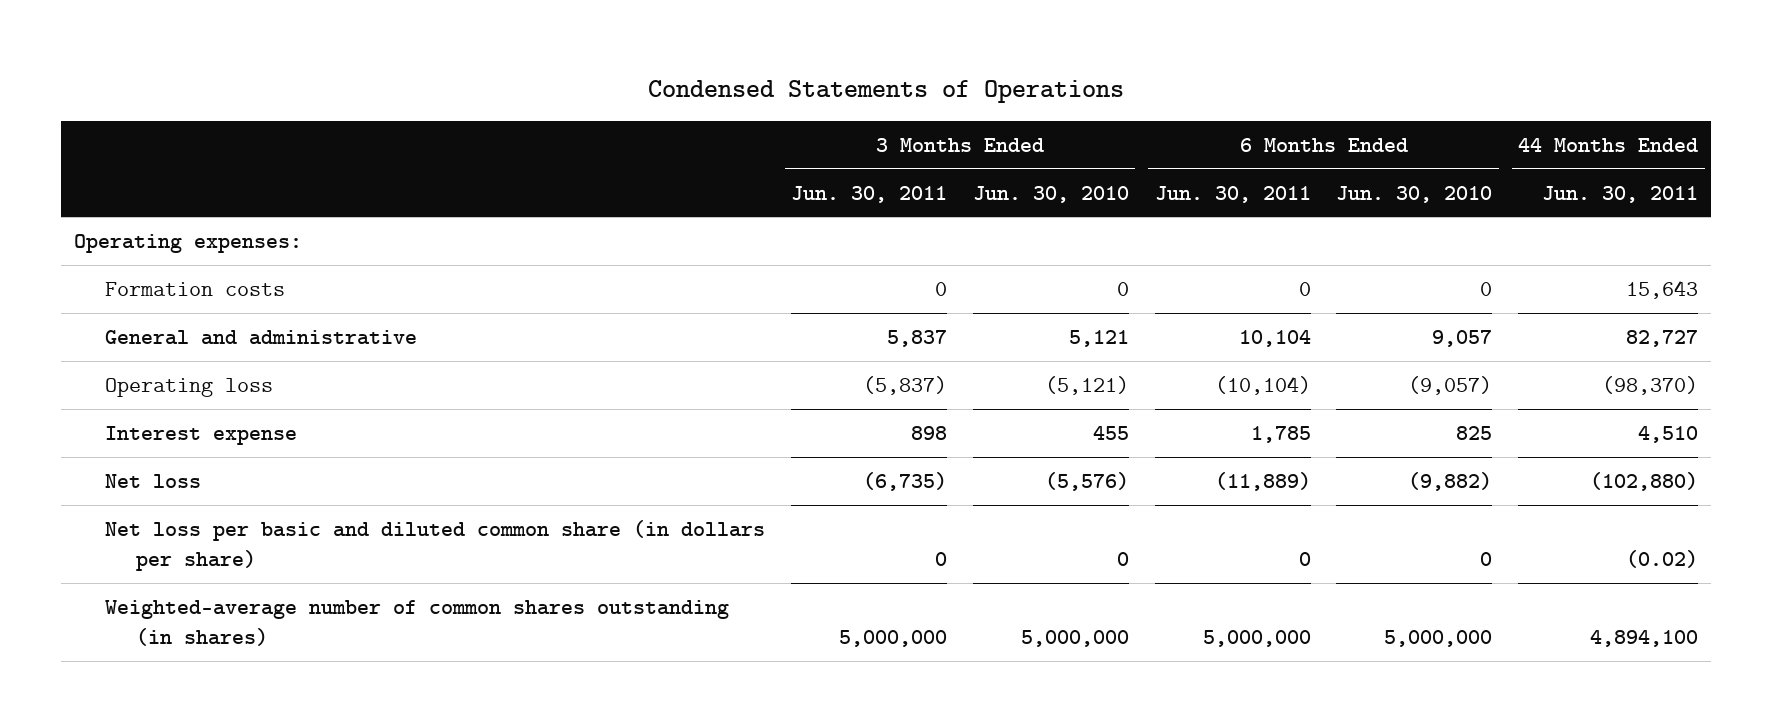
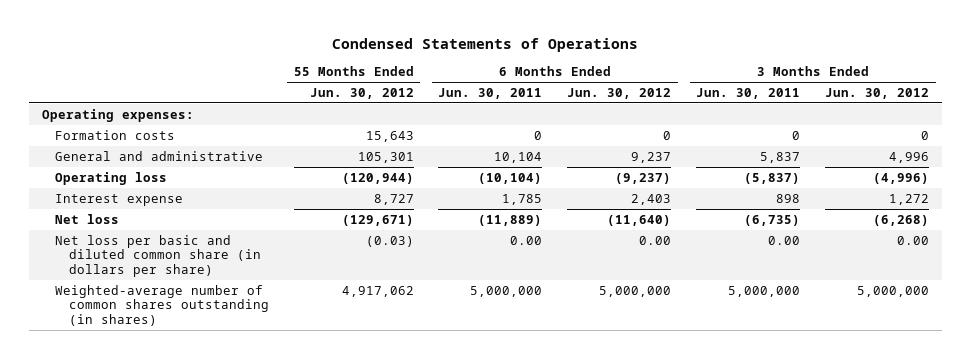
- | 3 Months Ended Jun. 30, 2011 | 3 Months Ended Jun. 30, 2010 | 6 Months Ended Jun. 30, 2011 | 6 Months Ended Jun. 30, 2010 | 44 Months Ended Jun. 30, 2011
+ | 55 Months Ended Jun. 30, 2012 | 6 Months Ended Jun. 30, 2011 | 6 Months Ended Jun. 30, 2012 | 3 Months Ended Jun. 30, 2011 | 3 Months Ended Jun. 30, 2012
- Net loss per basic and diluted common share (in dollars per share) | 0 | 0 | 0 | 0 | (0.02)
+ Net loss per basic and diluted common share (in dollars per share) | (0.03) | 0.00 | 0.00 | 0.00 | 0.00

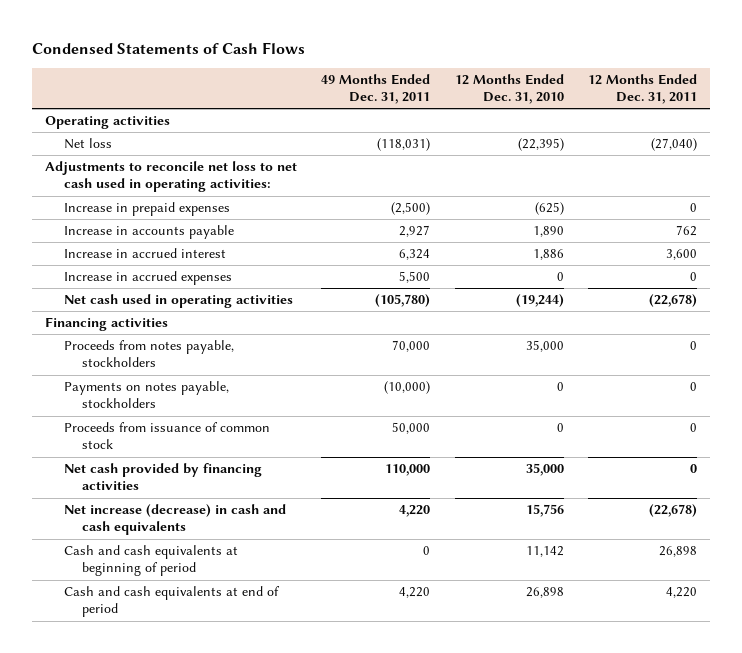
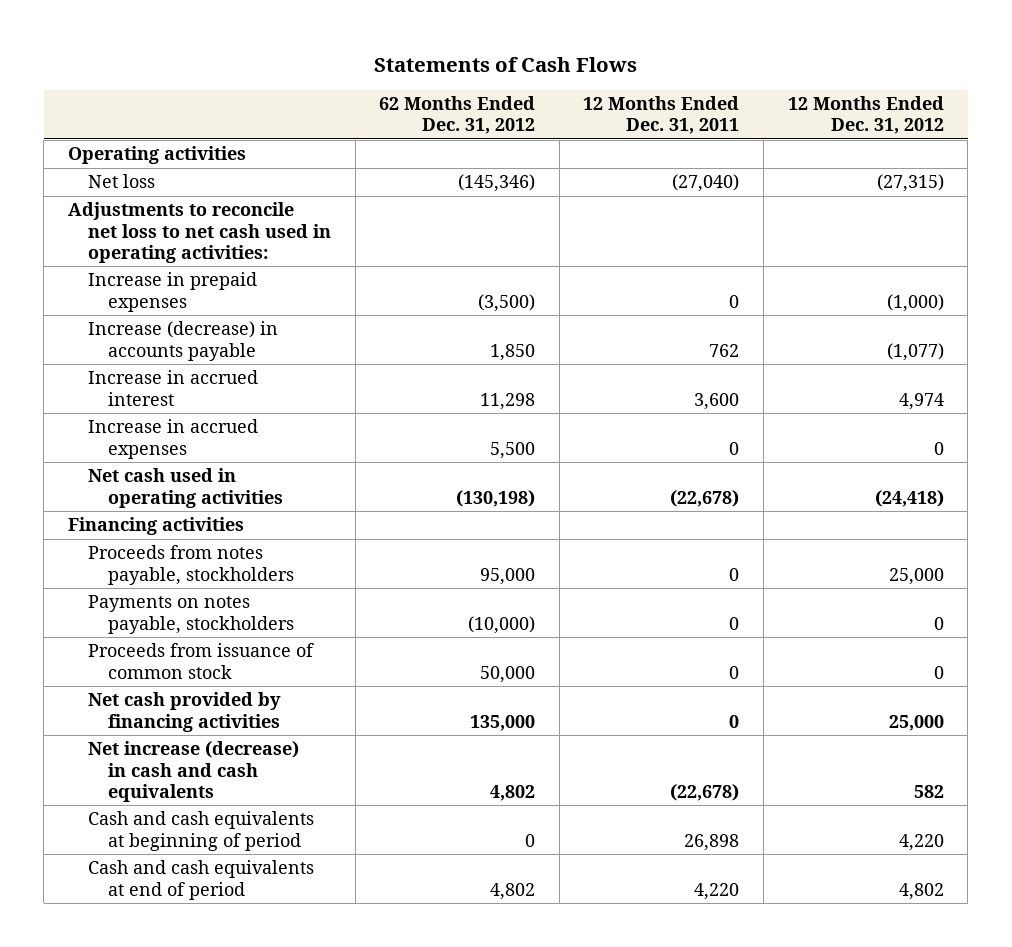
- Condensed Statements of Cash Flows
+ Statements of Cash Flows
- | 49 Months Ended Dec. 31, 2011 | 12 Months Ended Dec. 31, 2010 | 12 Months Ended Dec. 31, 2011
+ | 62 Months Ended Dec. 31, 2012 | 12 Months Ended Dec. 31, 2011 | 12 Months Ended Dec. 31, 2012
- Increase in accounts payable | 2,927 | 1,890 | 762
+ Increase (decrease) in accounts payable | 1,850 | 762 | (1,077)

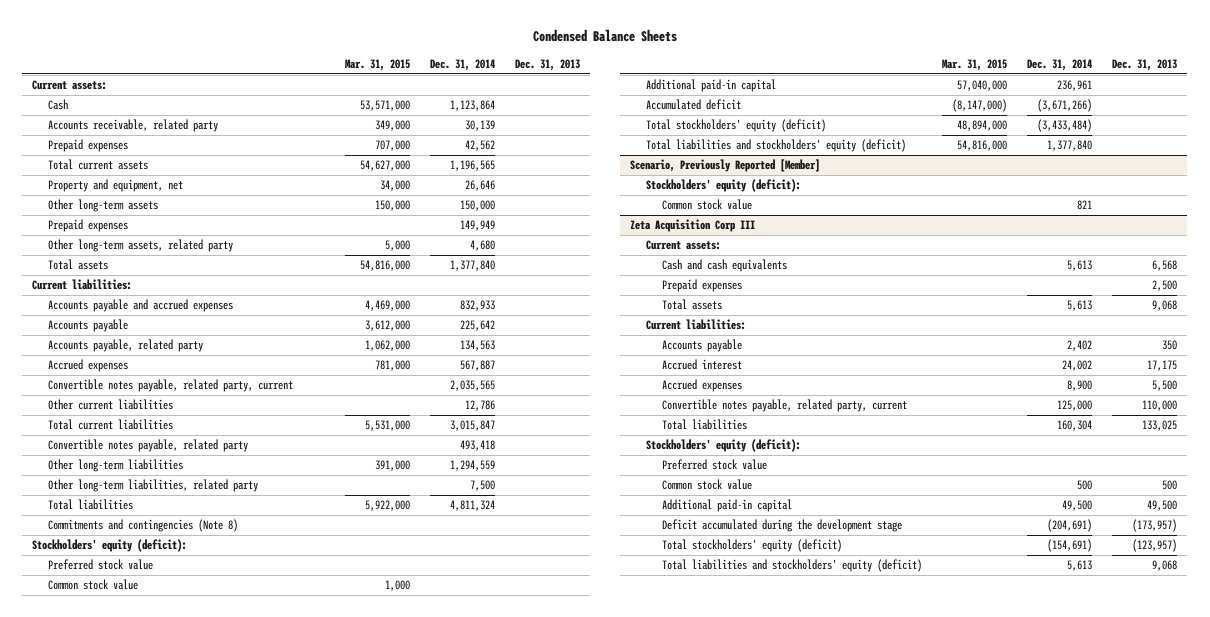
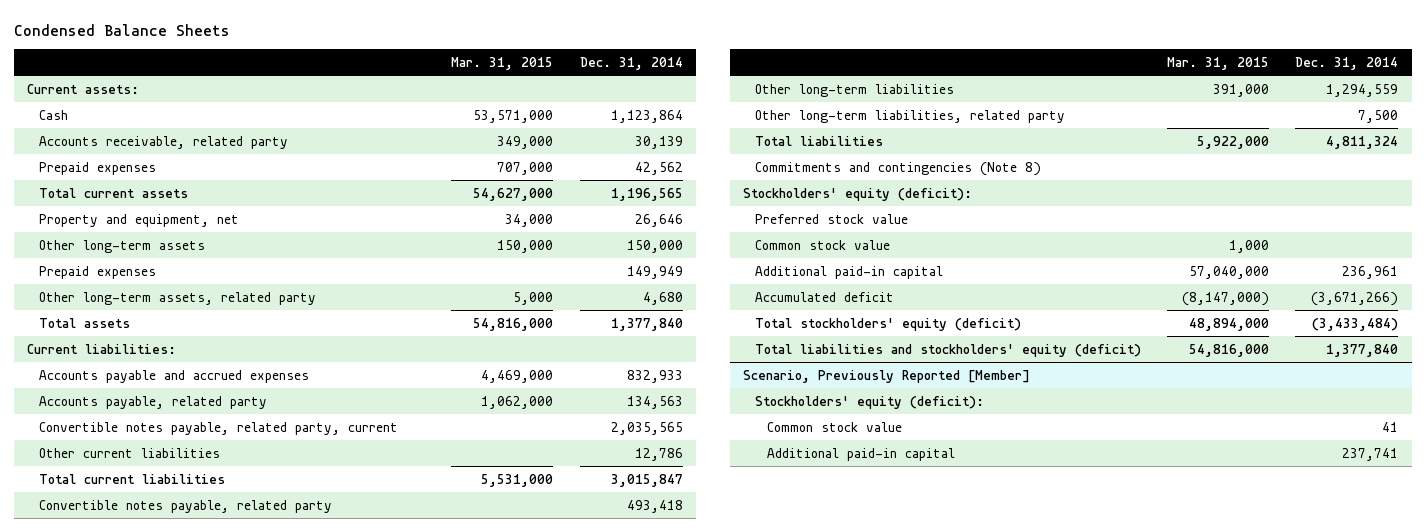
- | Mar. 31, 2015 | Dec. 31, 2014 | Dec. 31, 2013
+ | Mar. 31, 2015 | Dec. 31, 2014
- Accounts payable | 3,612,000 | 225,642 |
- Accrued expenses | 781,000 | 567,887 |
@ Scenario, Previously Reported [Member]
- Common stock value | | 821 |
- Zeta Acquisition Corp III
- Current assets:
- Cash and cash equivalents | | 5,613 | 6,568
- Prepaid expenses | | | 2,500
- Total assets | | 5,613 | 9,068
- Current liabilities:
- Accounts payable | | 2,402 | 350
- Accrued interest | | 24,002 | 17,175
- Accrued expenses | | 8,900 | 5,500
- Convertible notes payable, related party, current | | 125,000 | 110,000
- Total liabilities | | 160,304 | 133,025
- Stockholders' equity (deficit):
- Preferred stock value
- Common stock value | | 500 | 500
- Additional paid-in capital | | 49,500 | 49,500
- Deficit accumulated during the development stage | | (204,691) | (173,957)
- Total stockholders' equity (deficit) | | (154,691) | (123,957)
- Total liabilities and stockholders' equity (deficit) | | 5,613 | 9,068
@ Scenario, Previously Reported [Member]
+ Common stock value | | 41
+ Additional paid-in capital | | 237,741

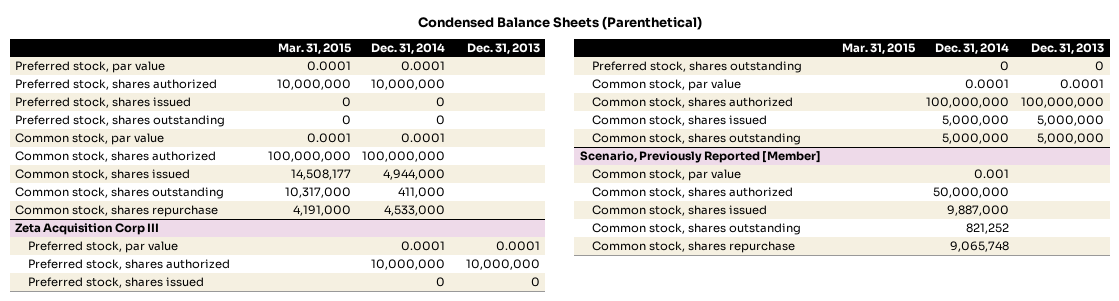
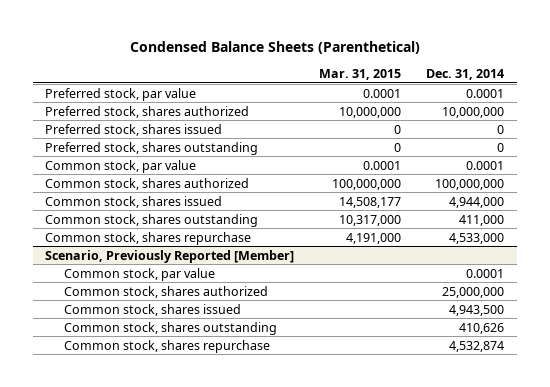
- | Mar. 31, 2015 | Dec. 31, 2014 | Dec. 31, 2013
+ | Mar. 31, 2015 | Dec. 31, 2014
- Zeta Acquisition Corp III
- Preferred stock, par value | | 0.0001 | 0.0001
- Preferred stock, shares authorized | | 10,000,000 | 10,000,000
- Preferred stock, shares issued | | 0 | 0
- Preferred stock, shares outstanding | | 0 | 0
- Common stock, par value | | 0.0001 | 0.0001
- Common stock, shares authorized | | 100,000,000 | 100,000,000
- Common stock, shares issued | | 5,000,000 | 5,000,000
- Common stock, shares outstanding | | 5,000,000 | 5,000,000
@ Scenario, Previously Reported [Member]
- Common stock, par value | | 0.001 |
- Common stock, shares authorized | | 50,000,000 |
- Common stock, shares issued | | 9,887,000 |
- Common stock, shares outstanding | | 821,252 |
- Common stock, shares repurchase | | 9,065,748 |
+ Common stock, par value | | 0.0001
+ Common stock, shares authorized | | 25,000,000
+ Common stock, shares issued | | 4,943,500
+ Common stock, shares outstanding | | 410,626
+ Common stock, shares repurchase | | 4,532,874

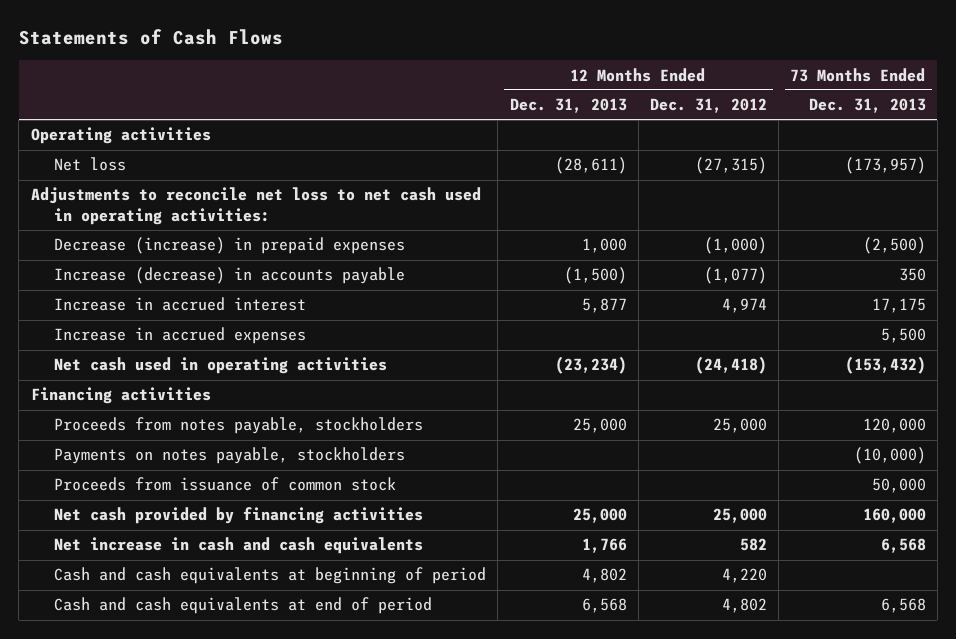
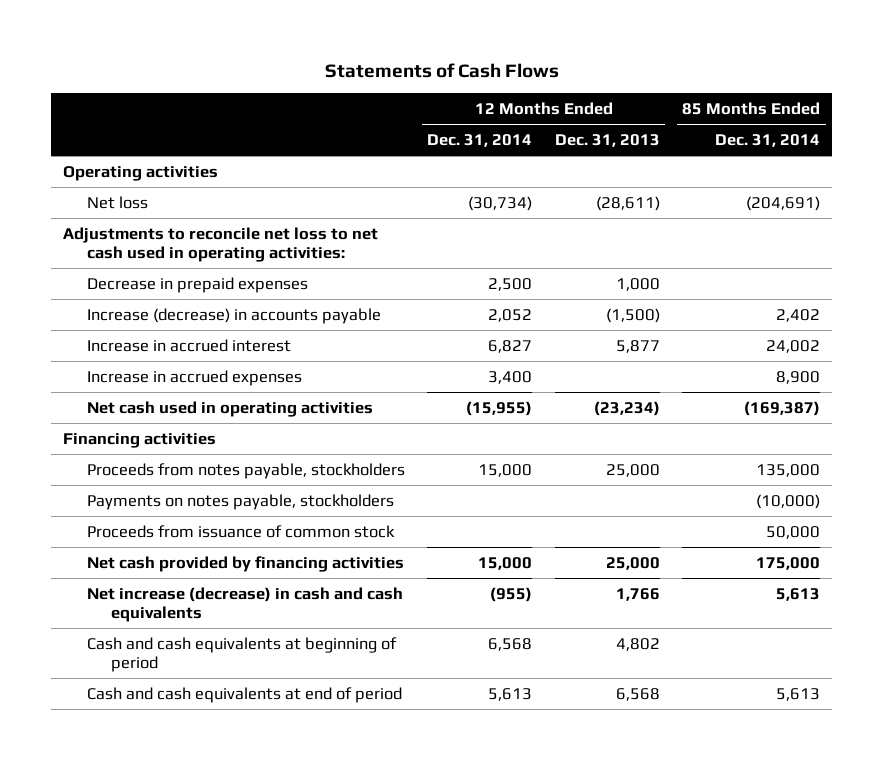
- | 12 Months Ended Dec. 31, 2013 | 12 Months Ended Dec. 31, 2012 | 73 Months Ended Dec. 31, 2013
+ | 12 Months Ended Dec. 31, 2014 | 12 Months Ended Dec. 31, 2013 | 85 Months Ended Dec. 31, 2014
- Decrease (increase) in prepaid expenses | 1,000 | (1,000) | (2,500)
+ Decrease in prepaid expenses | 2,500 | 1,000 |
- Net increase in cash and cash equivalents | 1,766 | 582 | 6,568
+ Net increase (decrease) in cash and cash equivalents | (955) | 1,766 | 5,613

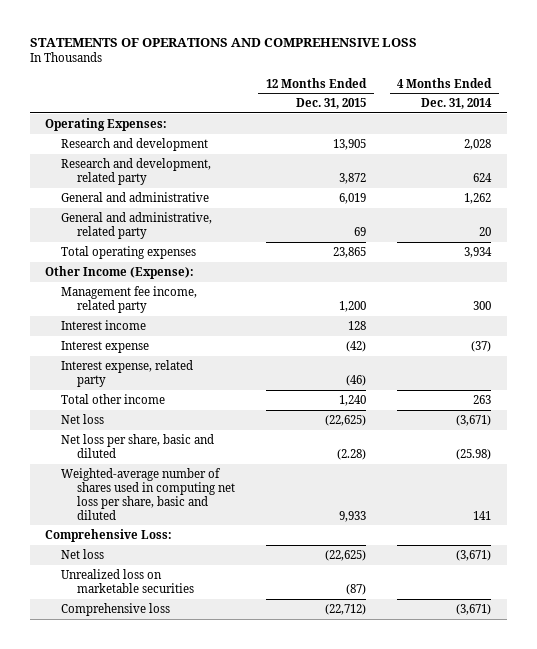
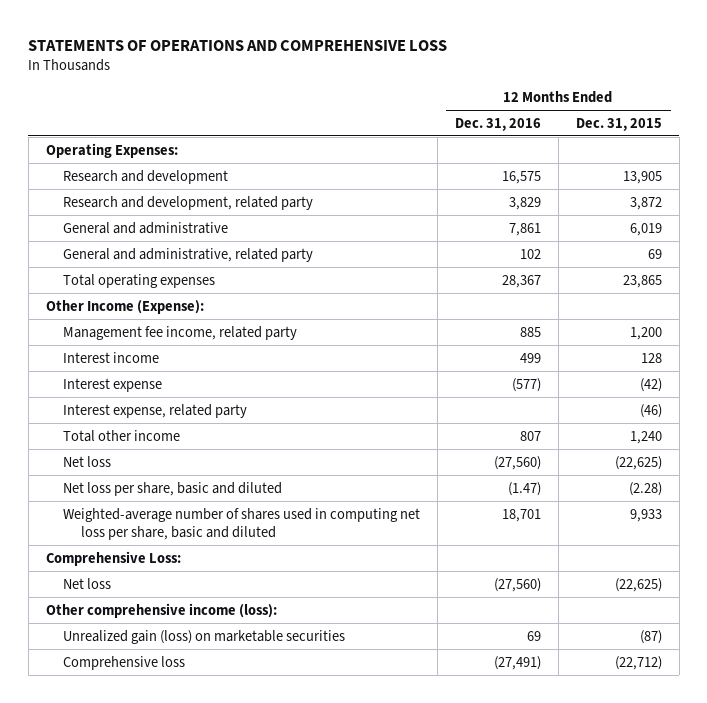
- | 12 Months Ended Dec. 31, 2015 | 4 Months Ended Dec. 31, 2014
+ | 12 Months Ended Dec. 31, 2016 | 12 Months Ended Dec. 31, 2015
- Unrealized loss on marketable securities | (87) |
+ Other comprehensive income (loss):
+ Unrealized gain (loss) on marketable securities | 69 | (87)

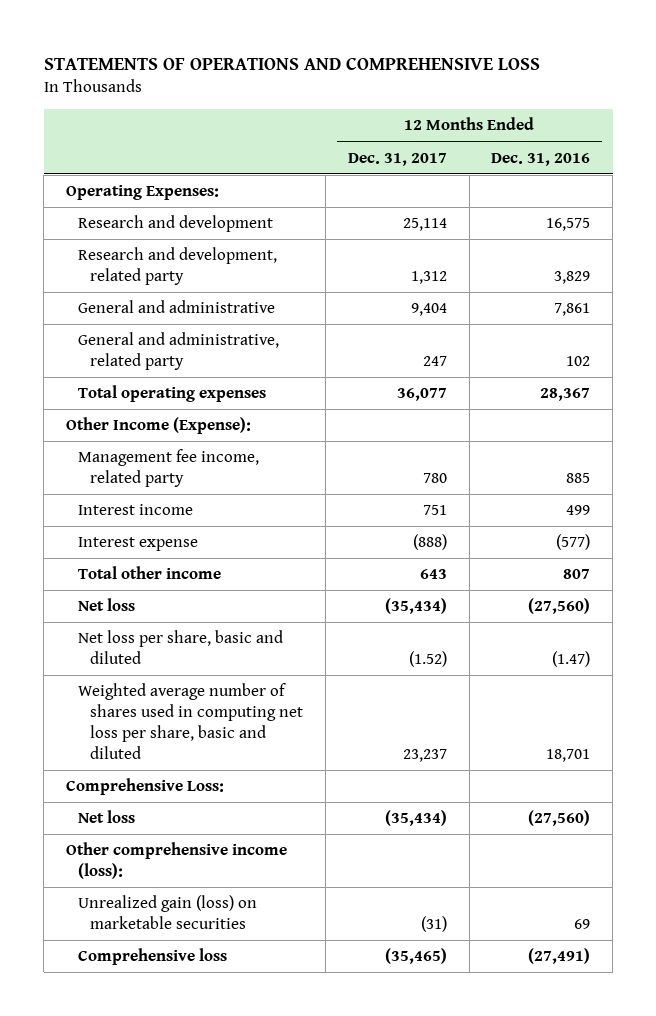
- | 12 Months Ended Dec. 31, 2016 | 12 Months Ended Dec. 31, 2015
+ | 12 Months Ended Dec. 31, 2017 | 12 Months Ended Dec. 31, 2016
- Interest expense, related party | | (46)
- Weighted-average number of shares used in computing net loss per share, basic and diluted | 18,701 | 9,933
+ Weighted average number of shares used in computing net loss per share, basic and diluted | 23,237 | 18,701

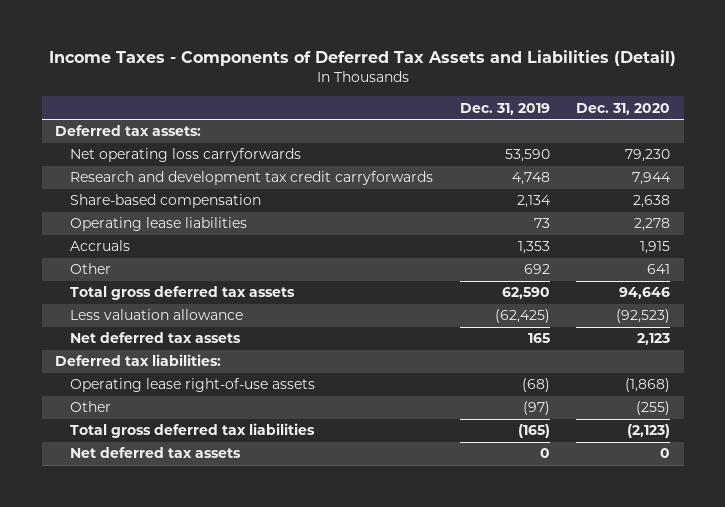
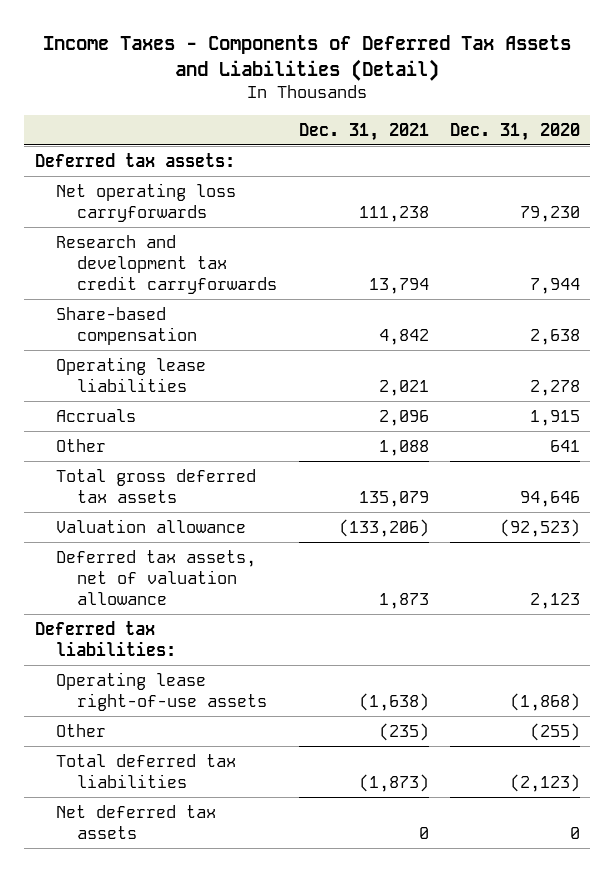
- | Dec. 31, 2019 | Dec. 31, 2020
+ | Dec. 31, 2021 | Dec. 31, 2020
- Less valuation allowance | (62,425) | (92,523)
- Net deferred tax assets | 165 | 2,123
+ Valuation allowance | (133,206) | (92,523)
+ Deferred tax assets, net of valuation allowance | 1,873 | 2,123
- Total gross deferred tax liabilities | (165) | (2,123)
+ Total deferred tax liabilities | (1,873) | (2,123)

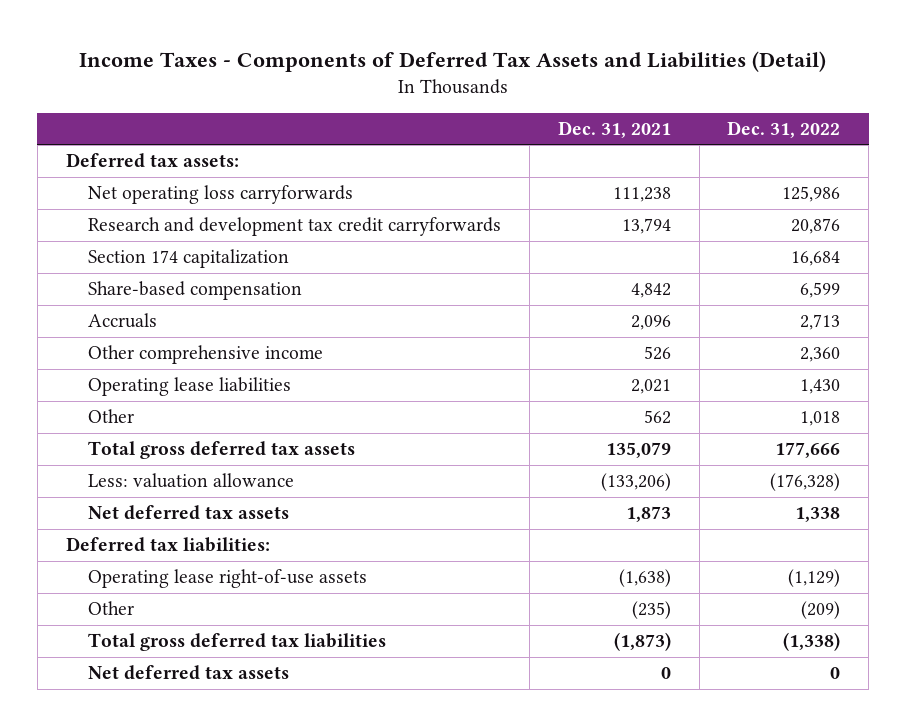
- | Dec. 31, 2021 | Dec. 31, 2020
+ | Dec. 31, 2021 | Dec. 31, 2022
+ Section 174 capitalization | | 16,684
- Other | 1,088 | 641
+ Other comprehensive income | 526 | 2,360
moved down: Operating lease liabilities | 2,021 | 1,430
+ Other | 562 | 1,018
- Valuation allowance | (133,206) | (92,523)
- Deferred tax assets, net of valuation allowance | 1,873 | 2,123
+ Less: valuation allowance | (133,206) | (176,328)
+ Net deferred tax assets | 1,873 | 1,338
- Total deferred tax liabilities | (1,873) | (2,123)
+ Total gross deferred tax liabilities | (1,873) | (1,338)

